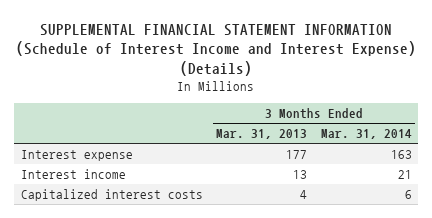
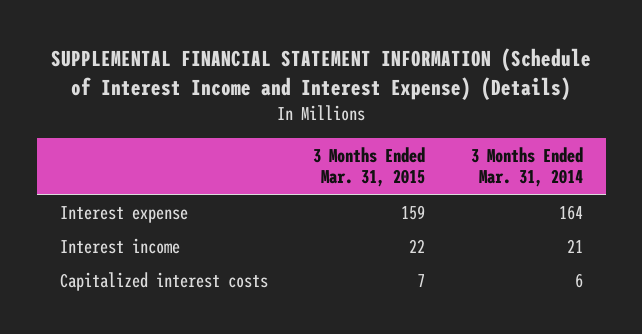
- | 3 Months Ended Mar. 31, 2013 | 3 Months Ended Mar. 31, 2014
+ | 3 Months Ended Mar. 31, 2015 | 3 Months Ended Mar. 31, 2014
- Interest expense | 177 | 163
+ Interest expense | 159 | 164

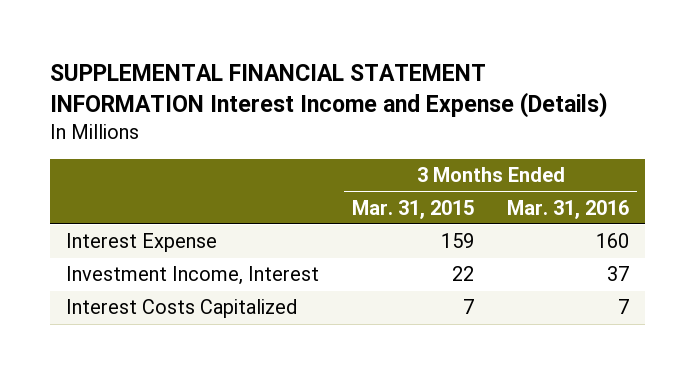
- SUPPLEMENTAL FINANCIAL STATEMENT INFORMATION (Schedule of Interest Income and Interest Expense) (Details)
+ SUPPLEMENTAL FINANCIAL STATEMENT INFORMATION Interest Income and Expense (Details)
- | 3 Months Ended Mar. 31, 2015 | 3 Months Ended Mar. 31, 2014
+ | 3 Months Ended Mar. 31, 2015 | 3 Months Ended Mar. 31, 2016
- Interest expense | 159 | 164
- Interest income | 22 | 21
- Capitalized interest costs | 7 | 6
+ Interest Expense | 159 | 160
+ Investment Income, Interest | 22 | 37
+ Interest Costs Capitalized | 7 | 7

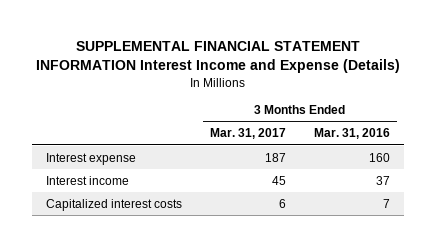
- | 3 Months Ended Mar. 31, 2015 | 3 Months Ended Mar. 31, 2016
+ | 3 Months Ended Mar. 31, 2017 | 3 Months Ended Mar. 31, 2016
- Interest Expense | 159 | 160
- Investment Income, Interest | 22 | 37
- Interest Costs Capitalized | 7 | 7
+ Interest expense | 187 | 160
+ Interest income | 45 | 37
+ Capitalized interest costs | 6 | 7

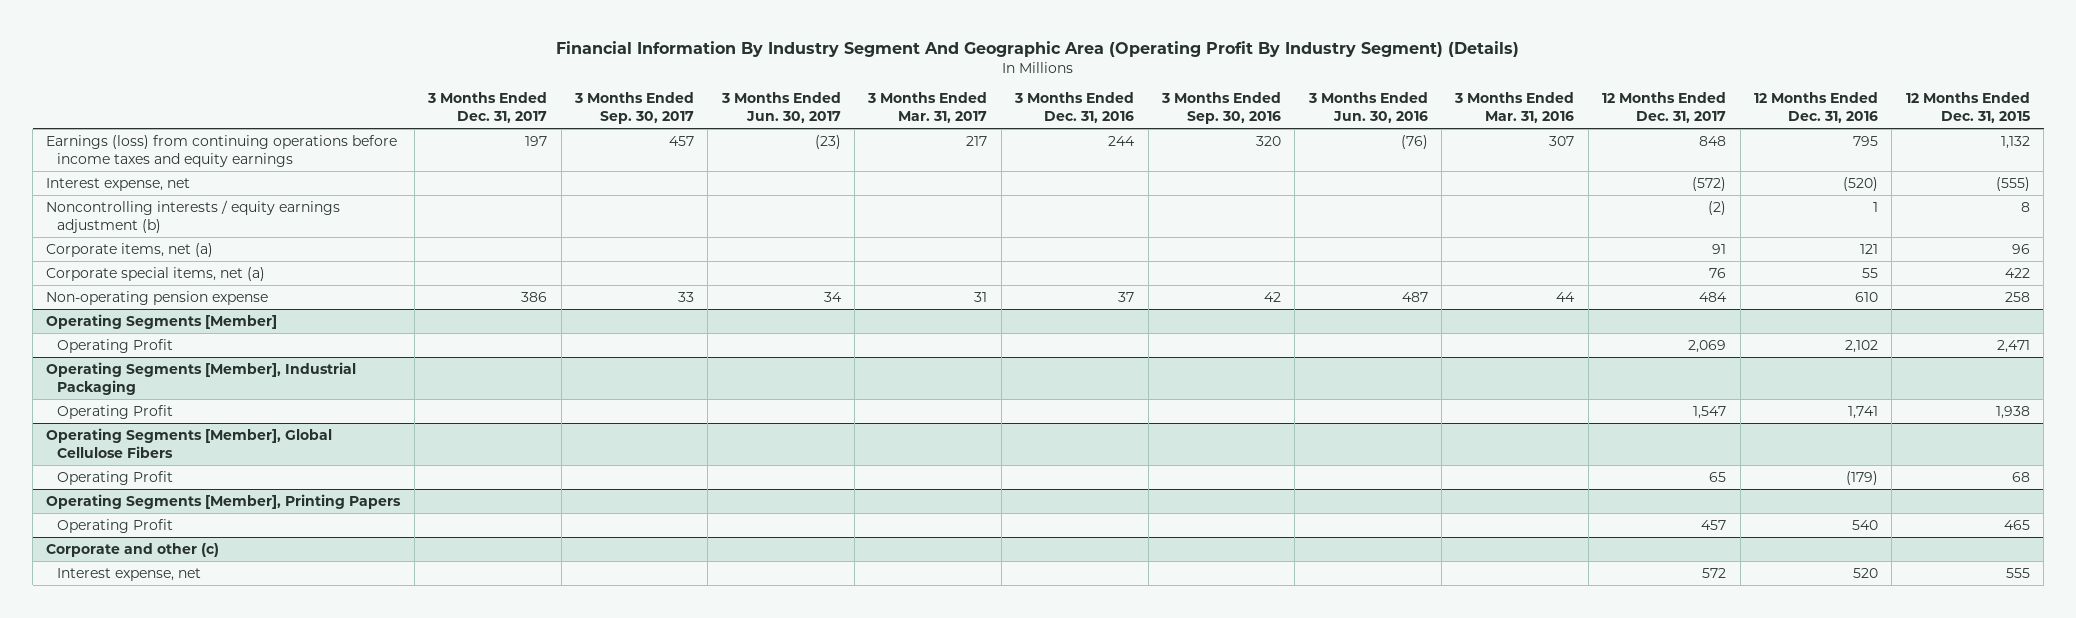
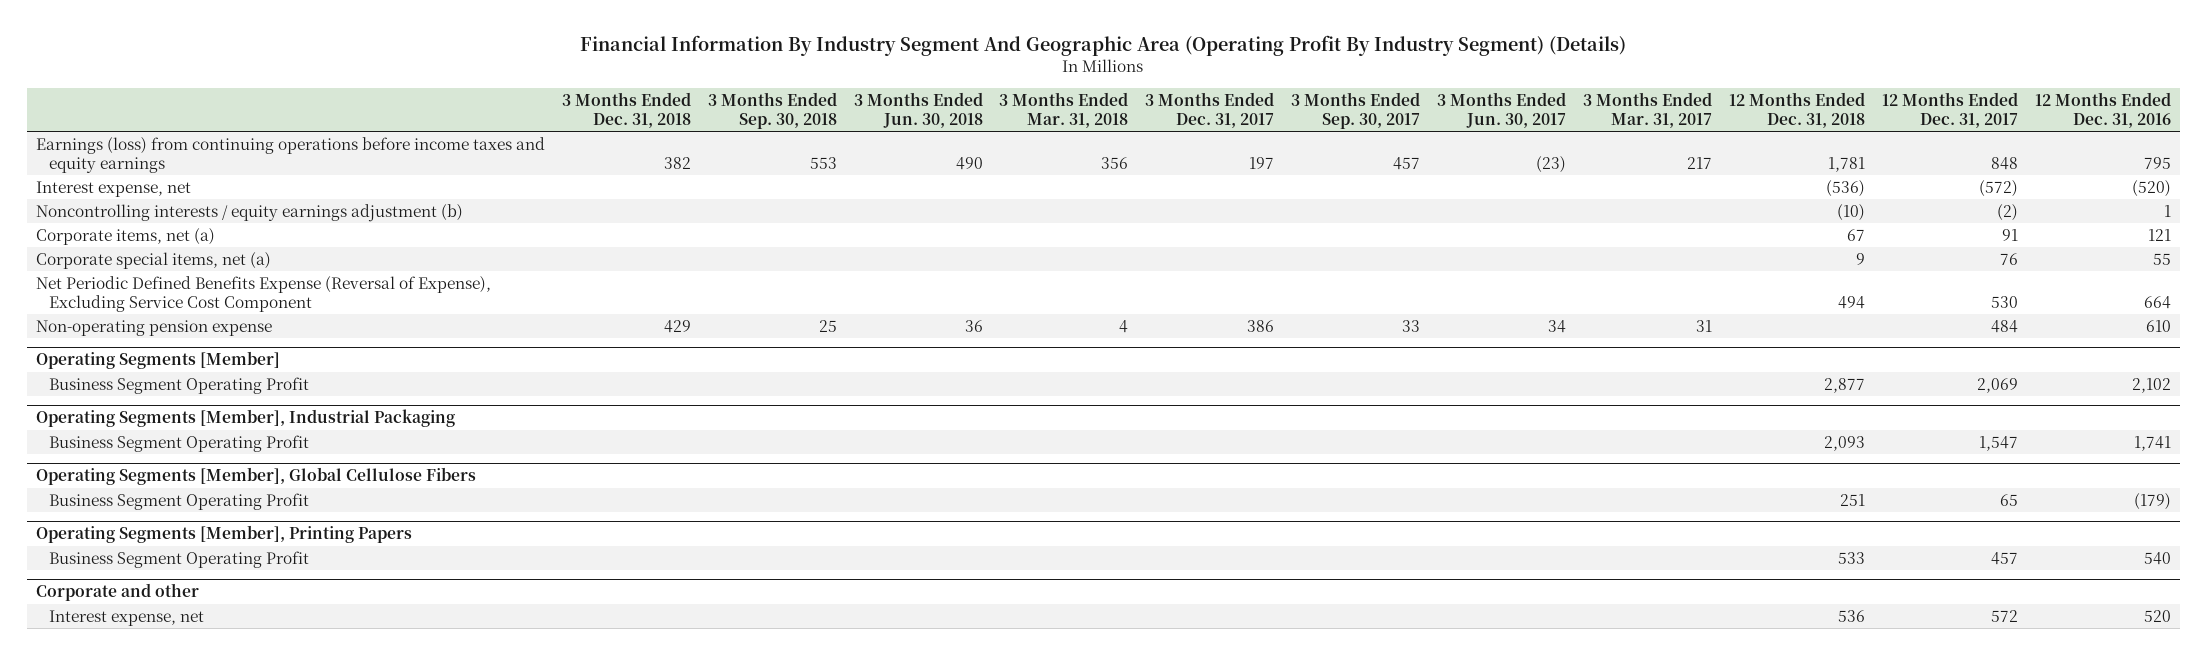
- | 3 Months Ended Dec. 31, 2017 | 3 Months Ended Sep. 30, 2017 | 3 Months Ended Jun. 30, 2017 | 3 Months Ended Mar. 31, 2017 | 3 Months Ended Dec. 31, 2016 | 3 Months Ended Sep. 30, 2016 | 3 Months Ended Jun. 30, 2016 | 3 Months Ended Mar. 31, 2016 | 12 Months Ended Dec. 31, 2017 | 12 Months Ended Dec. 31, 2016 | 12 Months Ended Dec. 31, 2015
+ | 3 Months Ended Dec. 31, 2018 | 3 Months Ended Sep. 30, 2018 | 3 Months Ended Jun. 30, 2018 | 3 Months Ended Mar. 31, 2018 | 3 Months Ended Dec. 31, 2017 | 3 Months Ended Sep. 30, 2017 | 3 Months Ended Jun. 30, 2017 | 3 Months Ended Mar. 31, 2017 | 12 Months Ended Dec. 31, 2018 | 12 Months Ended Dec. 31, 2017 | 12 Months Ended Dec. 31, 2016
+ Net Periodic Defined Benefits Expense (Reversal of Expense), Excluding Service Cost Component | | | | | | | | | 494 | 530 | 664
@ Operating Segments [Member]
- Operating Profit | | | | | | | | | 2,069 | 2,102 | 2,471
+ Business Segment Operating Profit | | | | | | | | | 2,877 | 2,069 | 2,102
@ Operating Segments [Member], Industrial Packaging
- Operating Profit | | | | | | | | | 1,547 | 1,741 | 1,938
+ Business Segment Operating Profit | | | | | | | | | 2,093 | 1,547 | 1,741
@ Operating Segments [Member], Global Cellulose Fibers
- Operating Profit | | | | | | | | | 65 | (179) | 68
+ Business Segment Operating Profit | | | | | | | | | 251 | 65 | (179)
@ Operating Segments [Member], Printing Papers
- Operating Profit | | | | | | | | | 457 | 540 | 465
- Corporate and other (c)
@ Operating Segments [Member], Printing Papers
+ Business Segment Operating Profit | | | | | | | | | 533 | 457 | 540
+ Corporate and other

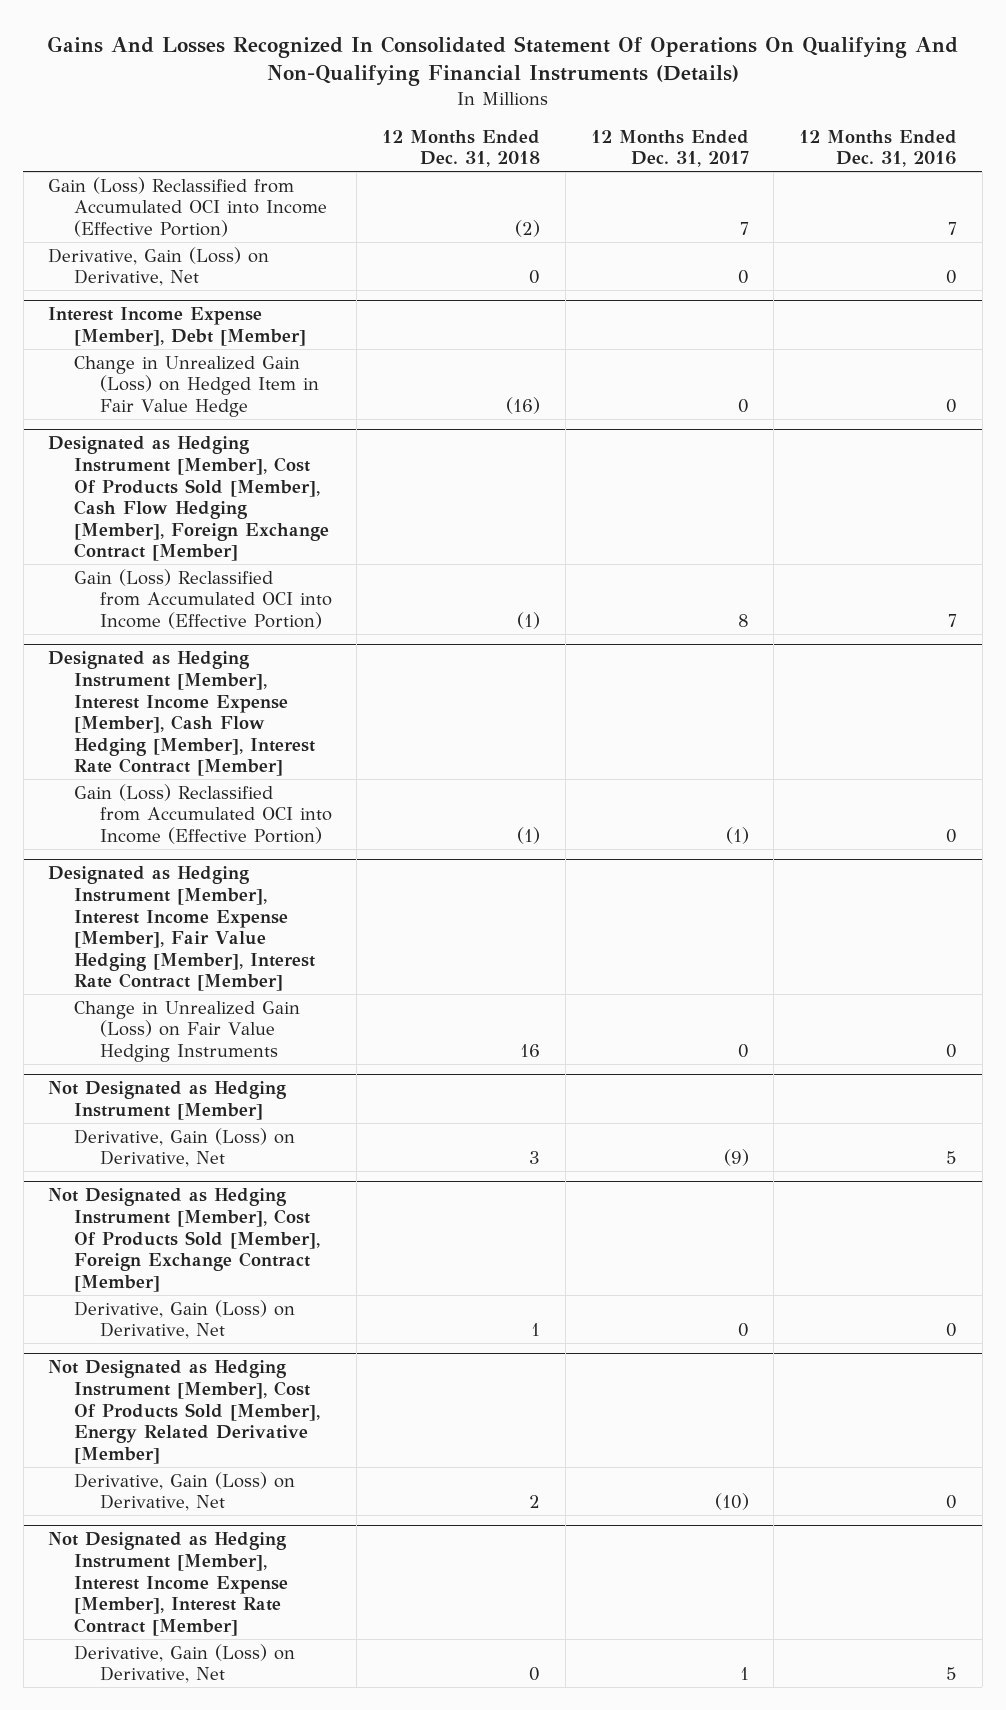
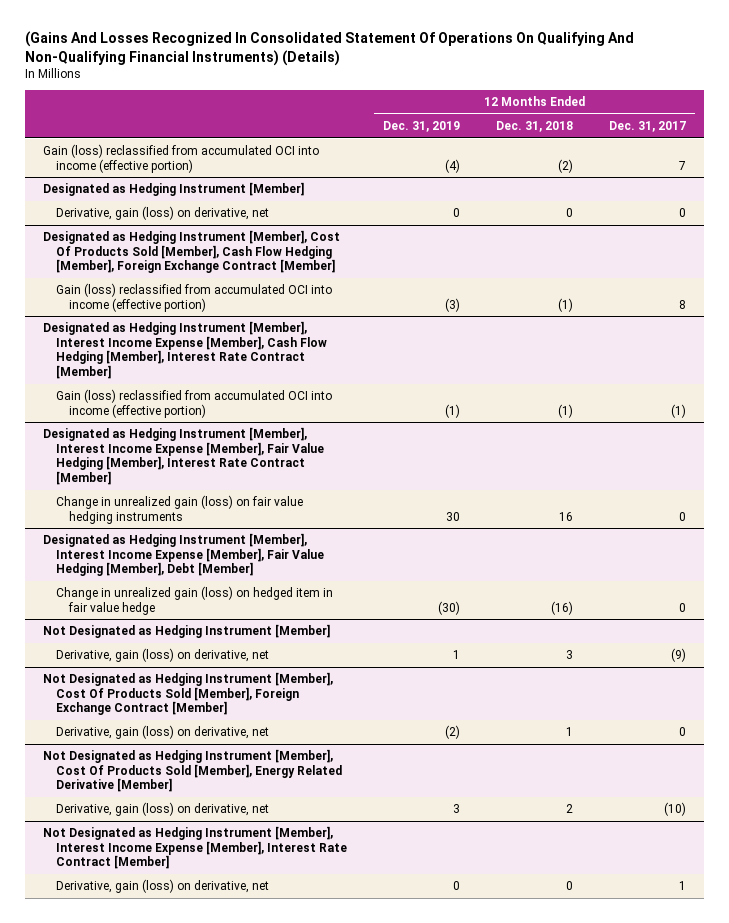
- Gains And Losses Recognized In Consolidated Statement Of Operations On Qualifying And Non-Qualifying Financial Instruments (Details)
+ (Gains And Losses Recognized In Consolidated Statement Of Operations On Qualifying And Non-Qualifying Financial Instruments) (Details)
- | 12 Months Ended Dec. 31, 2018 | 12 Months Ended Dec. 31, 2017 | 12 Months Ended Dec. 31, 2016
+ | 12 Months Ended Dec. 31, 2019 | 12 Months Ended Dec. 31, 2018 | 12 Months Ended Dec. 31, 2017
- Gain (Loss) Reclassified from Accumulated OCI into Income (Effective Portion) | (2) | 7 | 7
- Derivative, Gain (Loss) on Derivative, Net | 0 | 0 | 0
- Interest Income Expense [Member], Debt [Member]
- Change in Unrealized Gain (Loss) on Hedged Item in Fair Value Hedge | (16) | 0 | 0
+ Gain (loss) reclassified from accumulated OCI into income (effective portion) | (4) | (2) | 7
+ Designated as Hedging Instrument [Member]
+ Derivative, gain (loss) on derivative, net | 0 | 0 | 0
@ Designated as Hedging Instrument [Member], Cost Of Products Sold [Member], Cash Flow Hedging [Member], Foreign Exchange Contract [Member]
- Gain (Loss) Reclassified from Accumulated OCI into Income (Effective Portion) | (1) | 8 | 7
+ Gain (loss) reclassified from accumulated OCI into income (effective portion) | (3) | (1) | 8
@ Designated as Hedging Instrument [Member], Interest Income Expense [Member], Cash Flow Hedging [Member], Interest Rate Contract [Member]
- Gain (Loss) Reclassified from Accumulated OCI into Income (Effective Portion) | (1) | (1) | 0
+ Gain (loss) reclassified from accumulated OCI into income (effective portion) | (1) | (1) | (1)
@ Designated as Hedging Instrument [Member], Interest Income Expense [Member], Fair Value Hedging [Member], Interest Rate Contract [Member]
- Change in Unrealized Gain (Loss) on Fair Value Hedging Instruments | 16 | 0 | 0
+ Change in unrealized gain (loss) on fair value hedging instruments | 30 | 16 | 0
+ Designated as Hedging Instrument [Member], Interest Income Expense [Member], Fair Value Hedging [Member], Debt [Member]
+ Change in unrealized gain (loss) on hedged item in fair value hedge | (30) | (16) | 0
@ Not Designated as Hedging Instrument [Member]
- Derivative, Gain (Loss) on Derivative, Net | 3 | (9) | 5
+ Derivative, gain (loss) on derivative, net | 1 | 3 | (9)
@ Not Designated as Hedging Instrument [Member], Cost Of Products Sold [Member], Foreign Exchange Contract [Member]
- Derivative, Gain (Loss) on Derivative, Net | 1 | 0 | 0
+ Derivative, gain (loss) on derivative, net | (2) | 1 | 0
@ Not Designated as Hedging Instrument [Member], Cost Of Products Sold [Member], Energy Related Derivative [Member]
- Derivative, Gain (Loss) on Derivative, Net | 2 | (10) | 0
+ Derivative, gain (loss) on derivative, net | 3 | 2 | (10)
@ Not Designated as Hedging Instrument [Member], Interest Income Expense [Member], Interest Rate Contract [Member]
- Derivative, Gain (Loss) on Derivative, Net | 0 | 1 | 5
+ Derivative, gain (loss) on derivative, net | 0 | 0 | 1

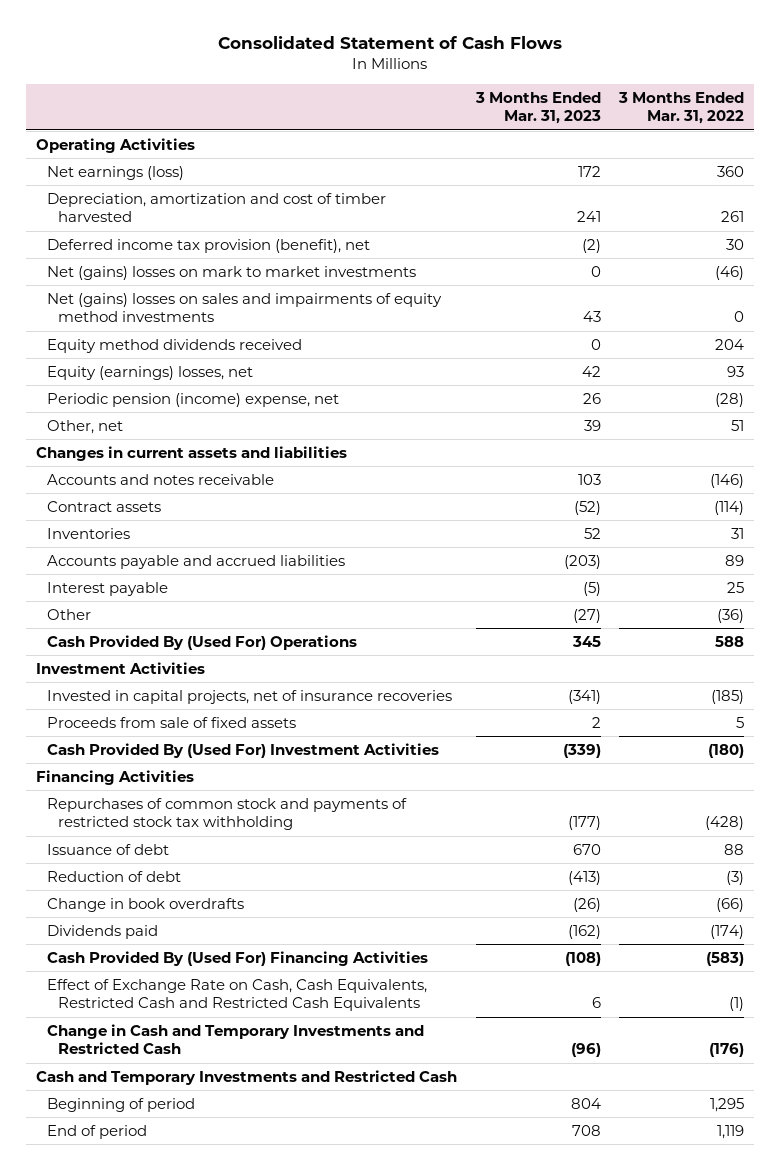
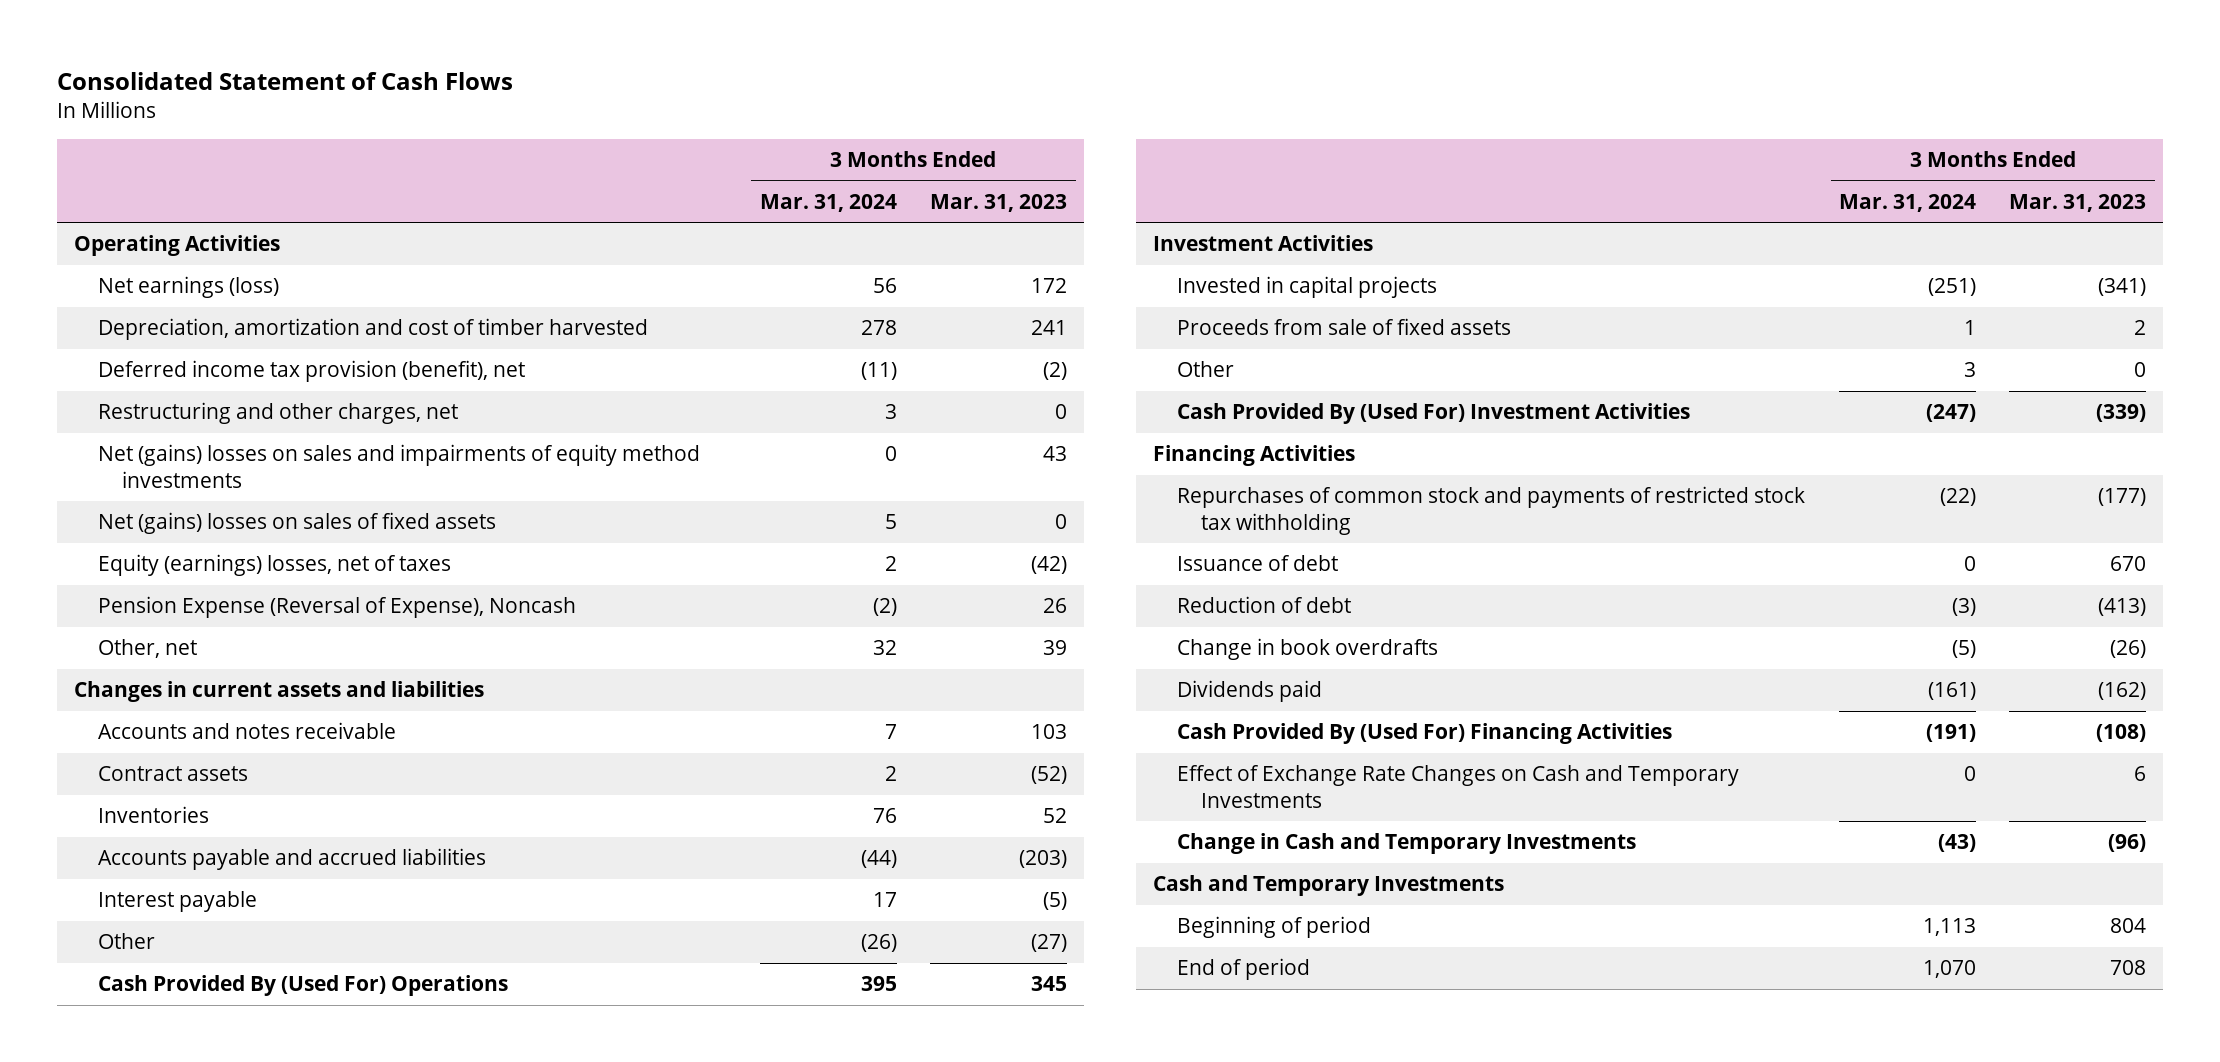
- | 3 Months Ended Mar. 31, 2023 | 3 Months Ended Mar. 31, 2022
+ | 3 Months Ended Mar. 31, 2024 | 3 Months Ended Mar. 31, 2023
- Net (gains) losses on mark to market investments | 0 | (46)
+ Restructuring and other charges, net | 3 | 0
- Equity method dividends received | 0 | 204
- Equity (earnings) losses, net | 42 | 93
- Periodic pension (income) expense, net | 26 | (28)
+ Net (gains) losses on sales of fixed assets | 5 | 0
+ Equity (earnings) losses, net of taxes | 2 | (42)
+ Pension Expense (Reversal of Expense), Noncash | (2) | 26
- Invested in capital projects, net of insurance recoveries | (341) | (185)
+ Invested in capital projects | (251) | (341)
+ Other | 3 | 0
- Effect of Exchange Rate on Cash, Cash Equivalents, Restricted Cash and Restricted Cash Equivalents | 6 | (1)
- Change in Cash and Temporary Investments and Restricted Cash | (96) | (176)
- Cash and Temporary Investments and Restricted Cash
+ Effect of Exchange Rate Changes on Cash and Temporary Investments | 0 | 6
+ Change in Cash and Temporary Investments | (43) | (96)
+ Cash and Temporary Investments

